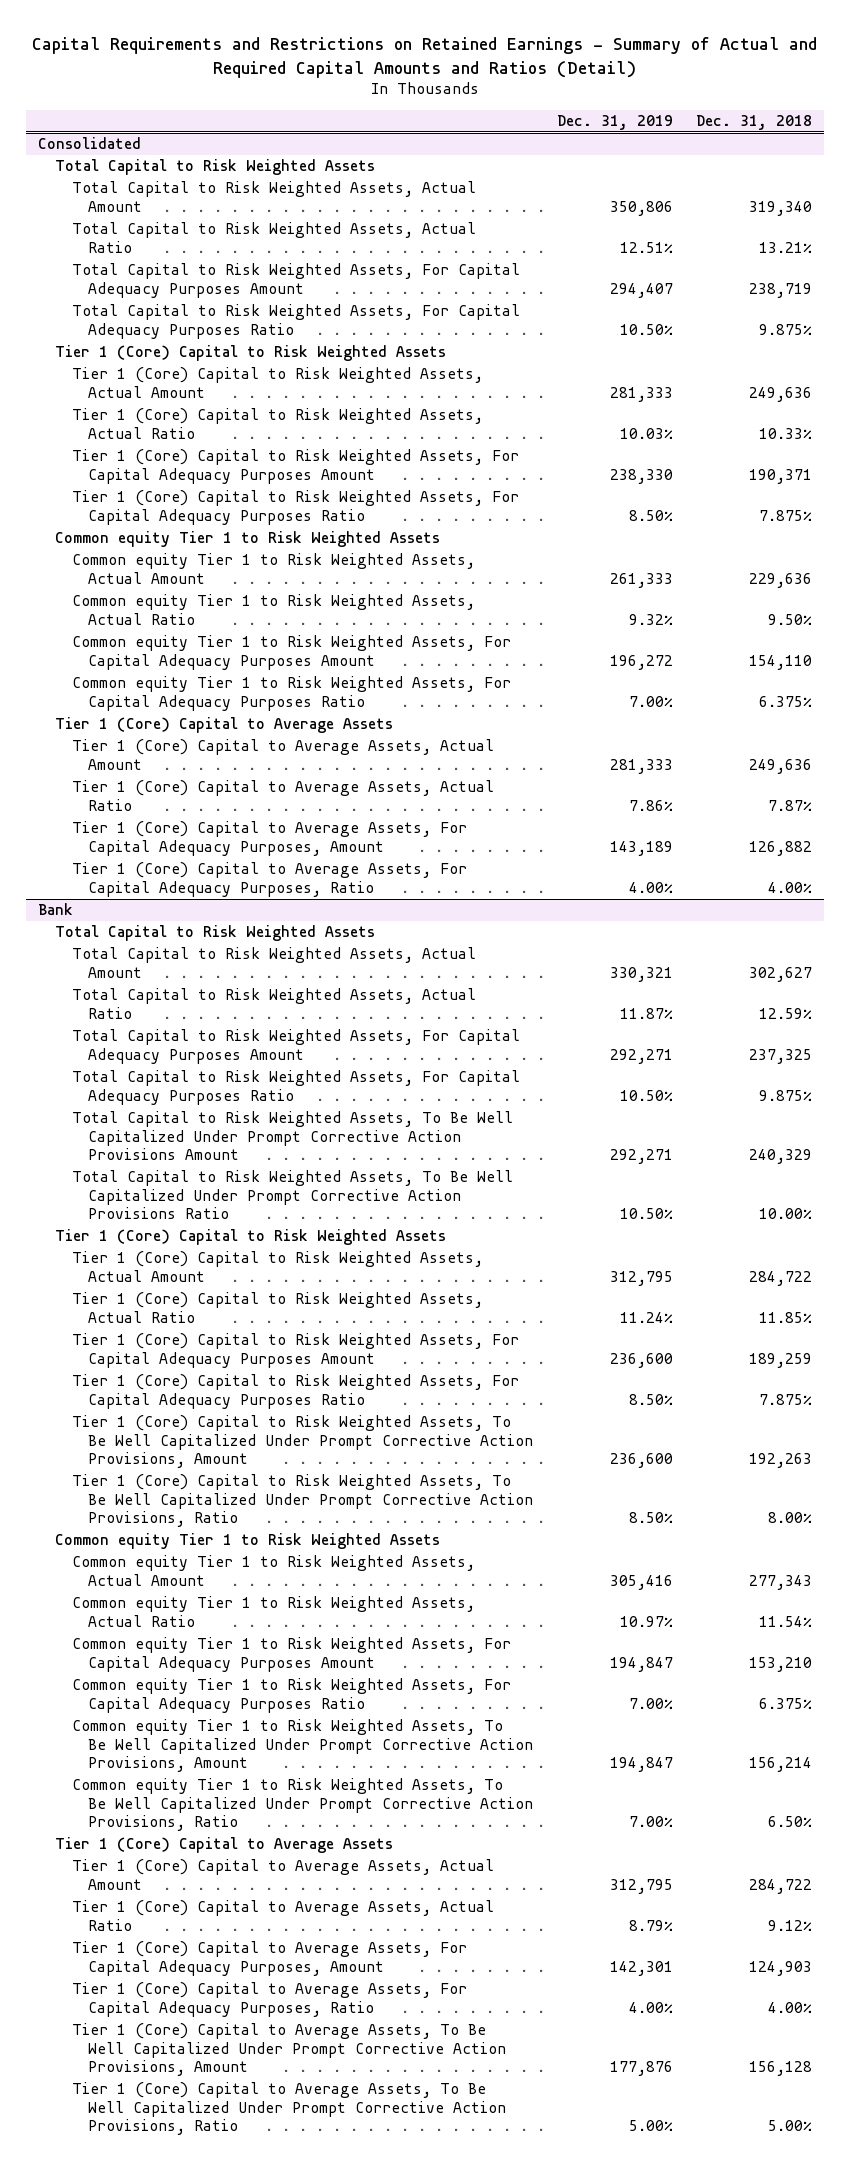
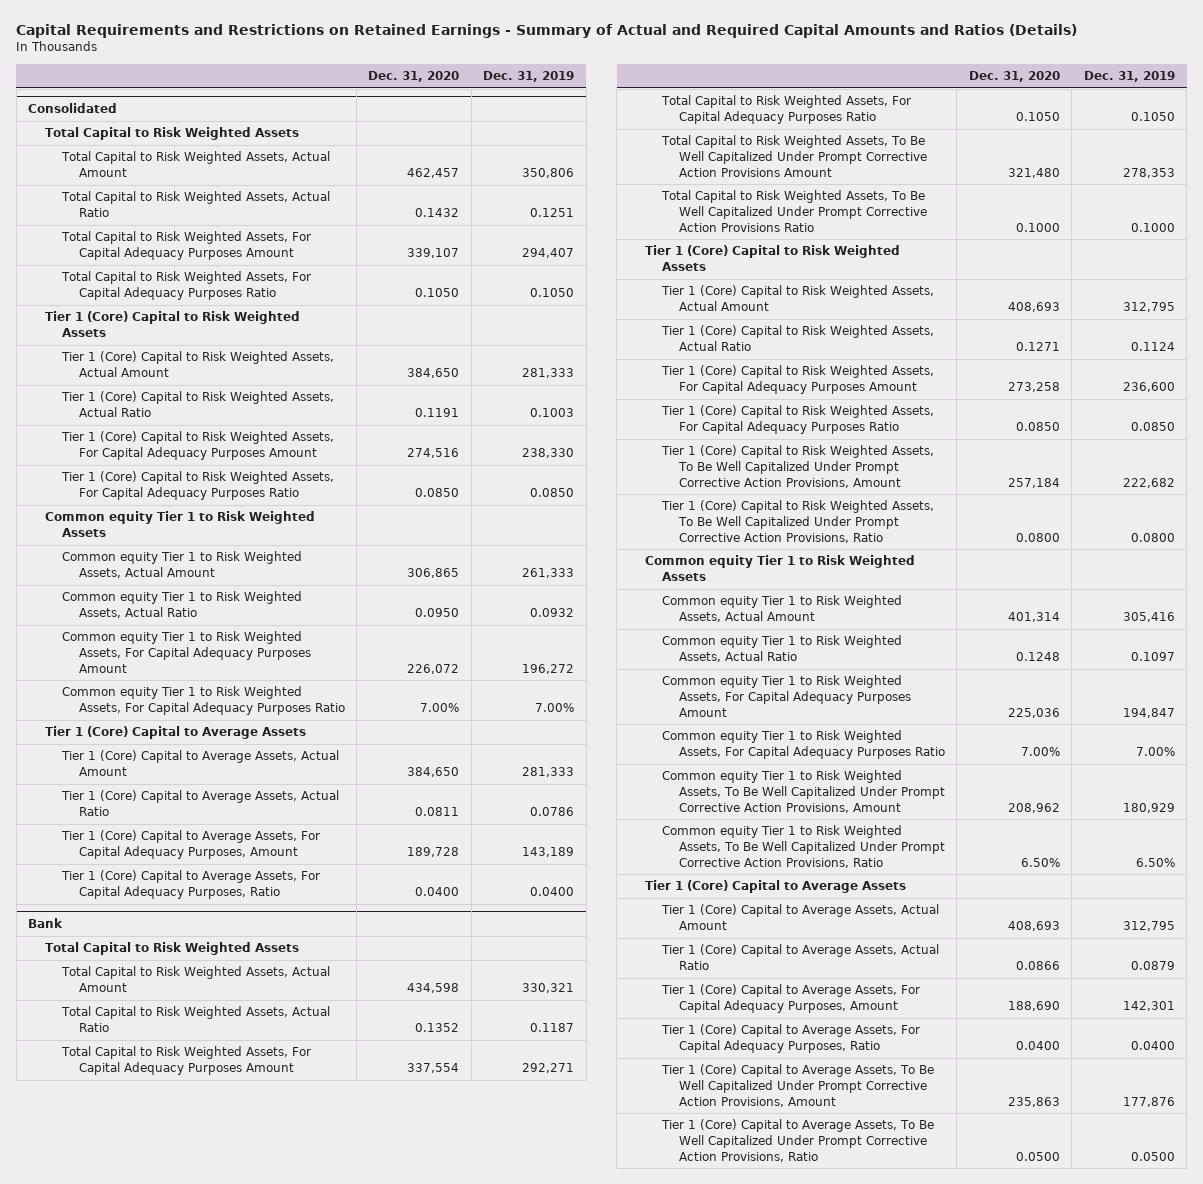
- Capital Requirements and Restrictions on Retained Earnings - Summary of Actual and Required Capital Amounts and Ratios (Detail)
+ Capital Requirements and Restrictions on Retained Earnings - Summary of Actual and Required Capital Amounts and Ratios (Details)
- | Dec. 31, 2019 | Dec. 31, 2018
+ | Dec. 31, 2020 | Dec. 31, 2019
@ Consolidated
- Total Capital to Risk Weighted Assets, Actual Ratio | 12.51% | 13.21%
+ Total Capital to Risk Weighted Assets, Actual Ratio | 0.1432 | 0.1251
- Total Capital to Risk Weighted Assets, For Capital Adequacy Purposes Ratio | 10.50% | 9.875%
+ Total Capital to Risk Weighted Assets, For Capital Adequacy Purposes Ratio | 0.1050 | 0.1050
- Tier 1 (Core) Capital to Risk Weighted Assets, Actual Ratio | 10.03% | 10.33%
+ Tier 1 (Core) Capital to Risk Weighted Assets, Actual Ratio | 0.1191 | 0.1003
- Tier 1 (Core) Capital to Risk Weighted Assets, For Capital Adequacy Purposes Ratio | 8.50% | 7.875%
+ Tier 1 (Core) Capital to Risk Weighted Assets, For Capital Adequacy Purposes Ratio | 0.0850 | 0.0850
- Common equity Tier 1 to Risk Weighted Assets, Actual Ratio | 9.32% | 9.50%
+ Common equity Tier 1 to Risk Weighted Assets, Actual Ratio | 0.0950 | 0.0932
- Tier 1 (Core) Capital to Average Assets, Actual Ratio | 7.86% | 7.87%
+ Tier 1 (Core) Capital to Average Assets, Actual Ratio | 0.0811 | 0.0786
- Tier 1 (Core) Capital to Average Assets, For Capital Adequacy Purposes, Ratio | 4.00% | 4.00%
+ Tier 1 (Core) Capital to Average Assets, For Capital Adequacy Purposes, Ratio | 0.0400 | 0.0400
@ Bank
- Total Capital to Risk Weighted Assets, Actual Ratio | 11.87% | 12.59%
+ Total Capital to Risk Weighted Assets, Actual Ratio | 0.1352 | 0.1187
- Total Capital to Risk Weighted Assets, For Capital Adequacy Purposes Ratio | 10.50% | 9.875%
- Total Capital to Risk Weighted Assets, To Be Well Capitalized Under Prompt Corrective Action Provisions Amount | 292,271 | 240,329
- Total Capital to Risk Weighted Assets, To Be Well Capitalized Under Prompt Corrective Action Provisions Ratio | 10.50% | 10.00%
+ Total Capital to Risk Weighted Assets, For Capital Adequacy Purposes Ratio | 0.1050 | 0.1050
+ Total Capital to Risk Weighted Assets, To Be Well Capitalized Under Prompt Corrective Action Provisions Amount | 321,480 | 278,353
+ Total Capital to Risk Weighted Assets, To Be Well Capitalized Under Prompt Corrective Action Provisions Ratio | 0.1000 | 0.1000
- Tier 1 (Core) Capital to Risk Weighted Assets, Actual Ratio | 11.24% | 11.85%
+ Tier 1 (Core) Capital to Risk Weighted Assets, Actual Ratio | 0.1271 | 0.1124
- Tier 1 (Core) Capital to Risk Weighted Assets, For Capital Adequacy Purposes Ratio | 8.50% | 7.875%
- Tier 1 (Core) Capital to Risk Weighted Assets, To Be Well Capitalized Under Prompt Corrective Action Provisions, Amount | 236,600 | 192,263
- Tier 1 (Core) Capital to Risk Weighted Assets, To Be Well Capitalized Under Prompt Corrective Action Provisions, Ratio | 8.50% | 8.00%
+ Tier 1 (Core) Capital to Risk Weighted Assets, For Capital Adequacy Purposes Ratio | 0.0850 | 0.0850
+ Tier 1 (Core) Capital to Risk Weighted Assets, To Be Well Capitalized Under Prompt Corrective Action Provisions, Amount | 257,184 | 222,682
+ Tier 1 (Core) Capital to Risk Weighted Assets, To Be Well Capitalized Under Prompt Corrective Action Provisions, Ratio | 0.0800 | 0.0800
- Common equity Tier 1 to Risk Weighted Assets, Actual Ratio | 10.97% | 11.54%
+ Common equity Tier 1 to Risk Weighted Assets, Actual Ratio | 0.1248 | 0.1097
- Common equity Tier 1 to Risk Weighted Assets, To Be Well Capitalized Under Prompt Corrective Action Provisions, Amount | 194,847 | 156,214
- Common equity Tier 1 to Risk Weighted Assets, To Be Well Capitalized Under Prompt Corrective Action Provisions, Ratio | 7.00% | 6.50%
+ Common equity Tier 1 to Risk Weighted Assets, To Be Well Capitalized Under Prompt Corrective Action Provisions, Amount | 208,962 | 180,929
+ Common equity Tier 1 to Risk Weighted Assets, To Be Well Capitalized Under Prompt Corrective Action Provisions, Ratio | 6.50% | 6.50%
- Tier 1 (Core) Capital to Average Assets, Actual Ratio | 8.79% | 9.12%
+ Tier 1 (Core) Capital to Average Assets, Actual Ratio | 0.0866 | 0.0879
- Tier 1 (Core) Capital to Average Assets, For Capital Adequacy Purposes, Ratio | 4.00% | 4.00%
+ Tier 1 (Core) Capital to Average Assets, For Capital Adequacy Purposes, Ratio | 0.0400 | 0.0400
- Tier 1 (Core) Capital to Average Assets, To Be Well Capitalized Under Prompt Corrective Action Provisions, Ratio | 5.00% | 5.00%
+ Tier 1 (Core) Capital to Average Assets, To Be Well Capitalized Under Prompt Corrective Action Provisions, Ratio | 0.0500 | 0.0500

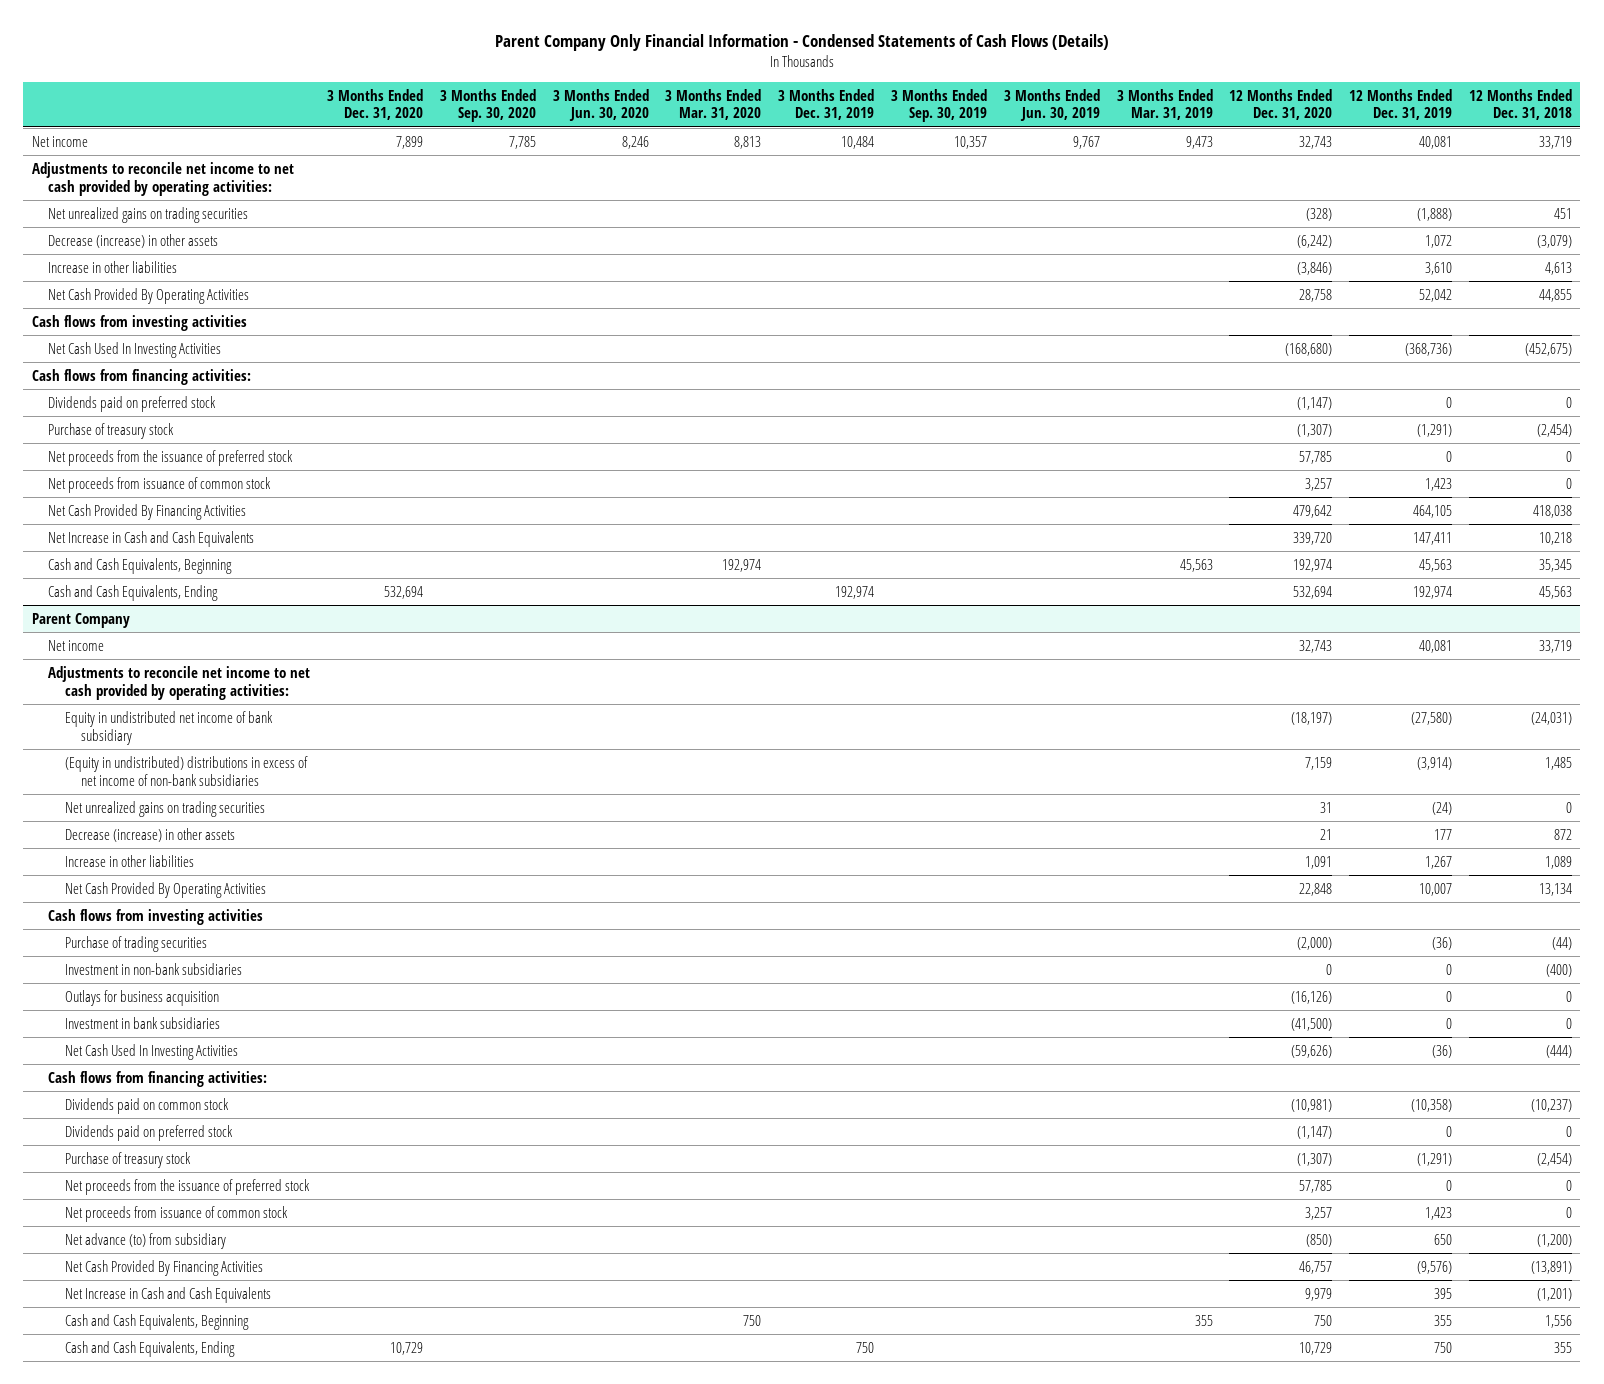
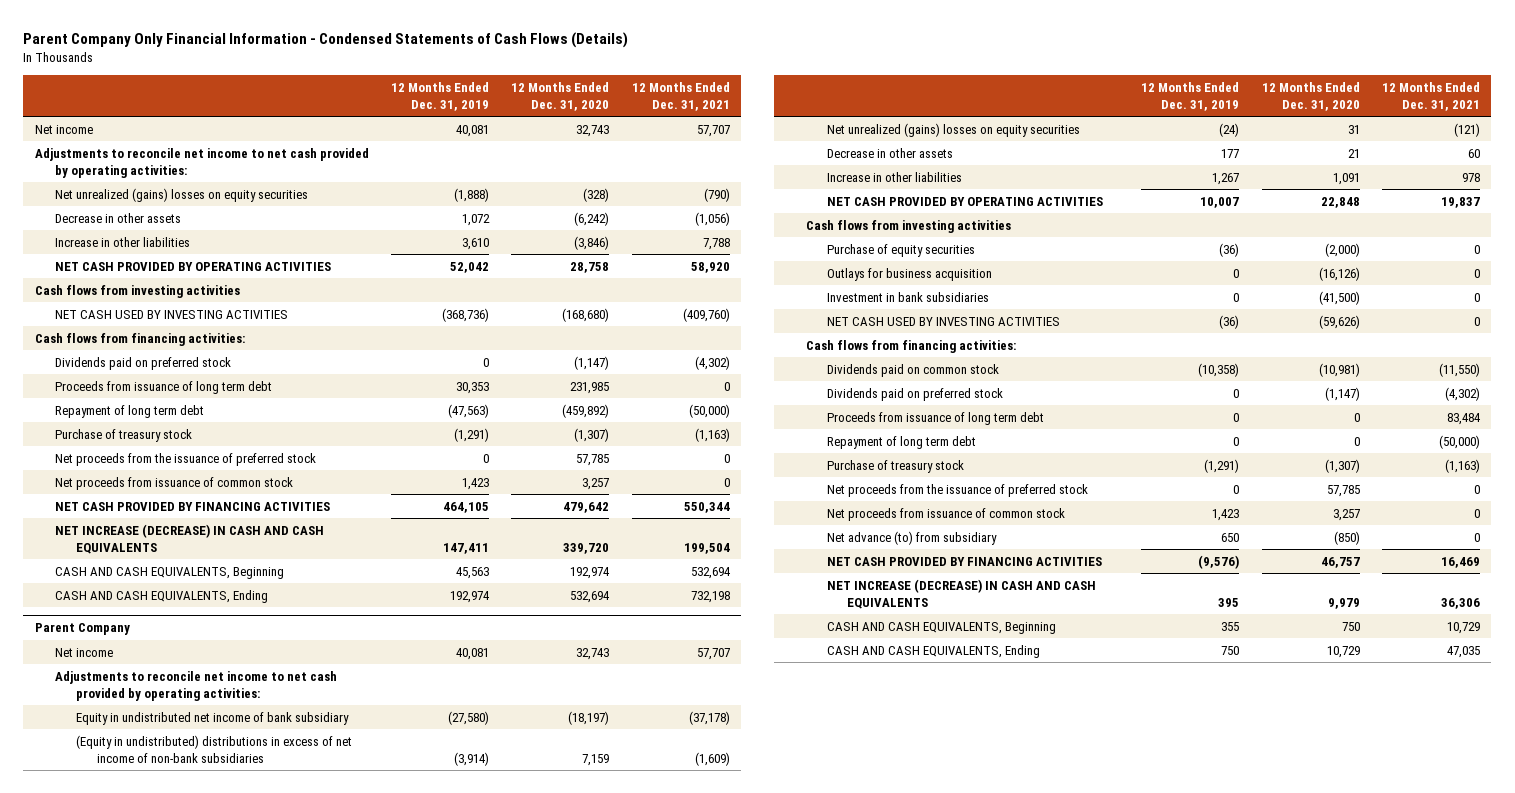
- | 3 Months Ended Dec. 31, 2020 | 3 Months Ended Sep. 30, 2020 | 3 Months Ended Jun. 30, 2020 | 3 Months Ended Mar. 31, 2020 | 3 Months Ended Dec. 31, 2019 | 3 Months Ended Sep. 30, 2019 | 3 Months Ended Jun. 30, 2019 | 3 Months Ended Mar. 31, 2019 | 12 Months Ended Dec. 31, 2020 | 12 Months Ended Dec. 31, 2019 | 12 Months Ended Dec. 31, 2018
+ | 12 Months Ended Dec. 31, 2019 | 12 Months Ended Dec. 31, 2020 | 12 Months Ended Dec. 31, 2021
- Net unrealized gains on trading securities | | | | | | | | | (328) | (1,888) | 451
- Decrease (increase) in other assets | | | | | | | | | (6,242) | 1,072 | (3,079)
+ Net unrealized (gains) losses on equity securities | (1,888) | (328) | (790)
+ Decrease in other assets | 1,072 | (6,242) | (1,056)
- Net Cash Provided By Operating Activities | | | | | | | | | 28,758 | 52,042 | 44,855
+ NET CASH PROVIDED BY OPERATING ACTIVITIES | 52,042 | 28,758 | 58,920
- Net Cash Used In Investing Activities | | | | | | | | | (168,680) | (368,736) | (452,675)
+ NET CASH USED BY INVESTING ACTIVITIES | (368,736) | (168,680) | (409,760)
+ Proceeds from issuance of long term debt | 30,353 | 231,985 | 0
+ Repayment of long term debt | (47,563) | (459,892) | (50,000)
- Net Cash Provided By Financing Activities | | | | | | | | | 479,642 | 464,105 | 418,038
- Net Increase in Cash and Cash Equivalents | | | | | | | | | 339,720 | 147,411 | 10,218
- Cash and Cash Equivalents, Beginning | | | | 192,974 | | | | 45,563 | 192,974 | 45,563 | 35,345
- Cash and Cash Equivalents, Ending | 532,694 | | | | 192,974 | | | | 532,694 | 192,974 | 45,563
+ NET CASH PROVIDED BY FINANCING ACTIVITIES | 464,105 | 479,642 | 550,344
+ NET INCREASE (DECREASE) IN CASH AND CASH EQUIVALENTS | 147,411 | 339,720 | 199,504
+ CASH AND CASH EQUIVALENTS, Beginning | 45,563 | 192,974 | 532,694
+ CASH AND CASH EQUIVALENTS, Ending | 192,974 | 532,694 | 732,198
@ Parent Company
- Net unrealized gains on trading securities | | | | | | | | | 31 | (24) | 0
- Decrease (increase) in other assets | | | | | | | | | 21 | 177 | 872
+ Net unrealized (gains) losses on equity securities | (24) | 31 | (121)
+ Decrease in other assets | 177 | 21 | 60
- Net Cash Provided By Operating Activities | | | | | | | | | 22,848 | 10,007 | 13,134
+ NET CASH PROVIDED BY OPERATING ACTIVITIES | 10,007 | 22,848 | 19,837
- Purchase of trading securities | | | | | | | | | (2,000) | (36) | (44)
- Investment in non-bank subsidiaries | | | | | | | | | 0 | 0 | (400)
+ Purchase of equity securities | (36) | (2,000) | 0
- Net Cash Used In Investing Activities | | | | | | | | | (59,626) | (36) | (444)
+ NET CASH USED BY INVESTING ACTIVITIES | (36) | (59,626) | 0
+ Proceeds from issuance of long term debt | 0 | 0 | 83,484
+ Repayment of long term debt | 0 | 0 | (50,000)
- Net Cash Provided By Financing Activities | | | | | | | | | 46,757 | (9,576) | (13,891)
- Net Increase in Cash and Cash Equivalents | | | | | | | | | 9,979 | 395 | (1,201)
- Cash and Cash Equivalents, Beginning | | | | 750 | | | | 355 | 750 | 355 | 1,556
- Cash and Cash Equivalents, Ending | 10,729 | | | | 750 | | | | 10,729 | 750 | 355
+ NET CASH PROVIDED BY FINANCING ACTIVITIES | (9,576) | 46,757 | 16,469
+ NET INCREASE (DECREASE) IN CASH AND CASH EQUIVALENTS | 395 | 9,979 | 36,306
+ CASH AND CASH EQUIVALENTS, Beginning | 355 | 750 | 10,729
+ CASH AND CASH EQUIVALENTS, Ending | 750 | 10,729 | 47,035

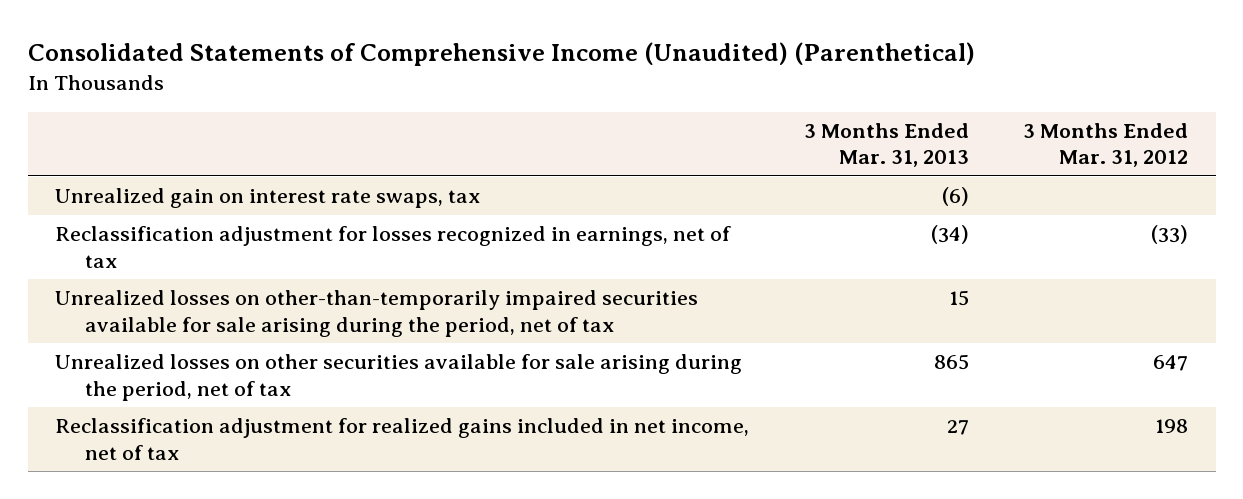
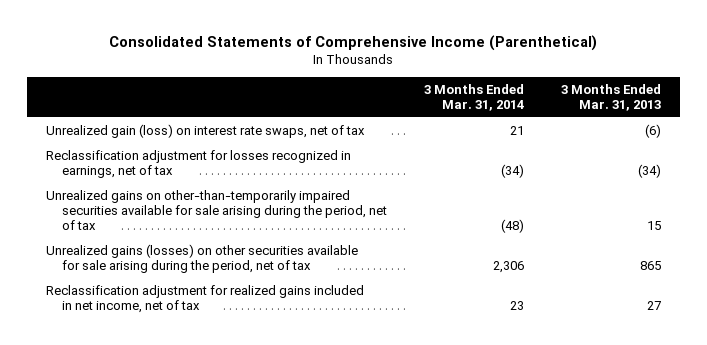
- Consolidated Statements of Comprehensive Income (Unaudited) (Parenthetical)
+ Consolidated Statements of Comprehensive Income (Parenthetical)
- | 3 Months Ended Mar. 31, 2013 | 3 Months Ended Mar. 31, 2012
+ | 3 Months Ended Mar. 31, 2014 | 3 Months Ended Mar. 31, 2013
- Unrealized gain on interest rate swaps, tax | (6) |
+ Unrealized gain (loss) on interest rate swaps, net of tax | 21 | (6)
- Unrealized losses on other-than-temporarily impaired securities available for sale arising during the period, net of tax | 15 |
- Unrealized losses on other securities available for sale arising during the period, net of tax | 865 | 647
+ Unrealized gains on other-than-temporarily impaired securities available for sale arising during the period, net of tax | (48) | 15
+ Unrealized gains (losses) on other securities available for sale arising during the period, net of tax | 2,306 | 865

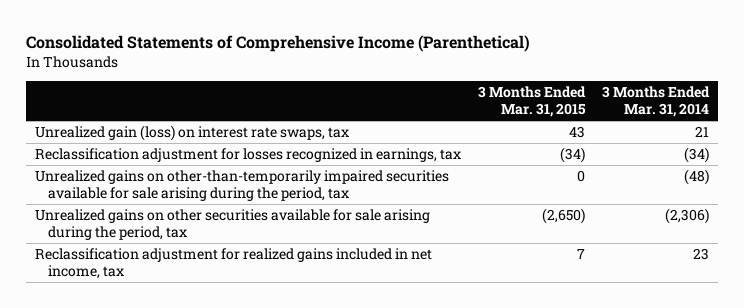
- | 3 Months Ended Mar. 31, 2014 | 3 Months Ended Mar. 31, 2013
+ | 3 Months Ended Mar. 31, 2015 | 3 Months Ended Mar. 31, 2014
- Unrealized gain (loss) on interest rate swaps, net of tax | 21 | (6)
- Reclassification adjustment for losses recognized in earnings, net of tax | (34) | (34)
- Unrealized gains on other-than-temporarily impaired securities available for sale arising during the period, net of tax | (48) | 15
- Unrealized gains (losses) on other securities available for sale arising during the period, net of tax | 2,306 | 865
- Reclassification adjustment for realized gains included in net income, net of tax | 23 | 27
+ Unrealized gain (loss) on interest rate swaps, tax | 43 | 21
+ Reclassification adjustment for losses recognized in earnings, tax | (34) | (34)
+ Unrealized gains on other-than-temporarily impaired securities available for sale arising during the period, tax | 0 | (48)
+ Unrealized gains on other securities available for sale arising during the period, tax | (2,650) | (2,306)
+ Reclassification adjustment for realized gains included in net income, tax | 7 | 23

